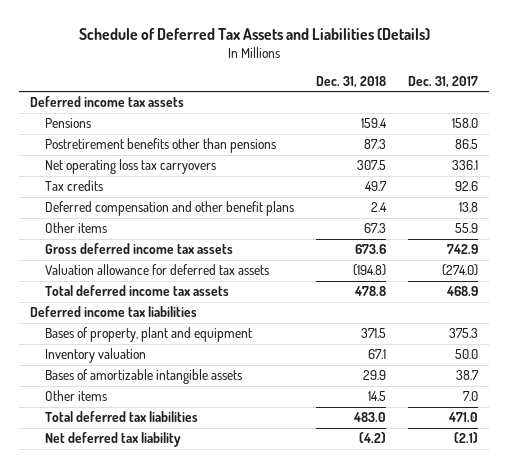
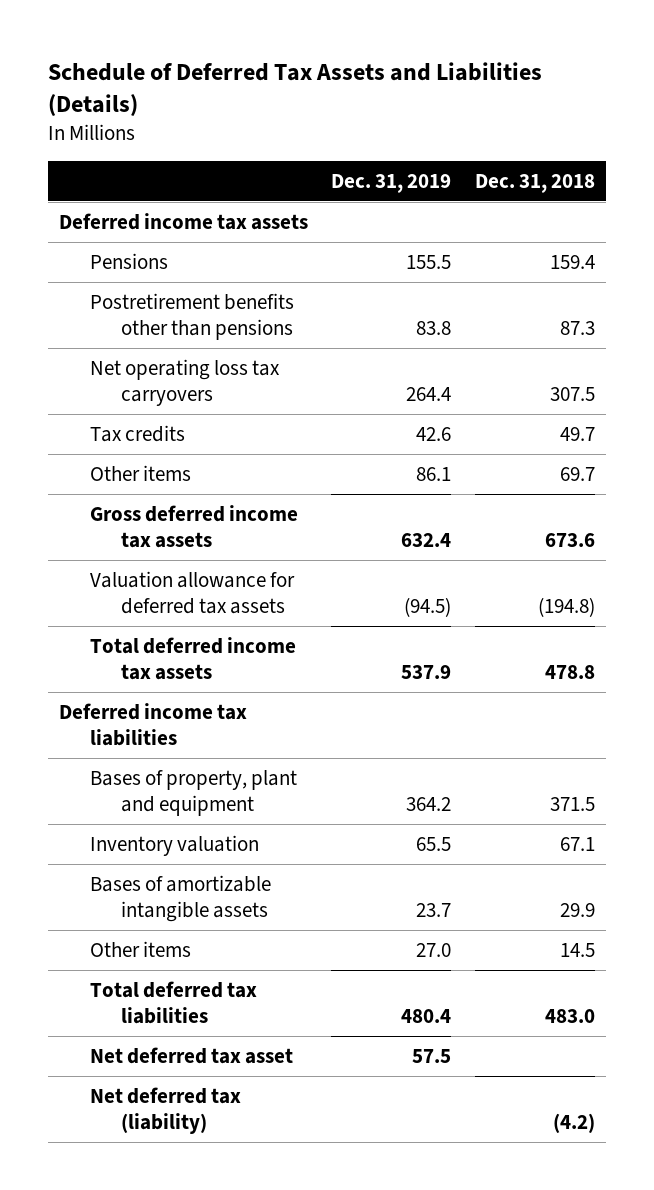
- | Dec. 31, 2018 | Dec. 31, 2017
+ | Dec. 31, 2019 | Dec. 31, 2018
- Deferred compensation and other benefit plans | 2.4 | 13.8
- Other items | 67.3 | 55.9
+ Other items | 86.1 | 69.7
- Net deferred tax liability | (4.2) | (2.1)
+ Net deferred tax asset | 57.5 |
+ Net deferred tax (liability) | | (4.2)

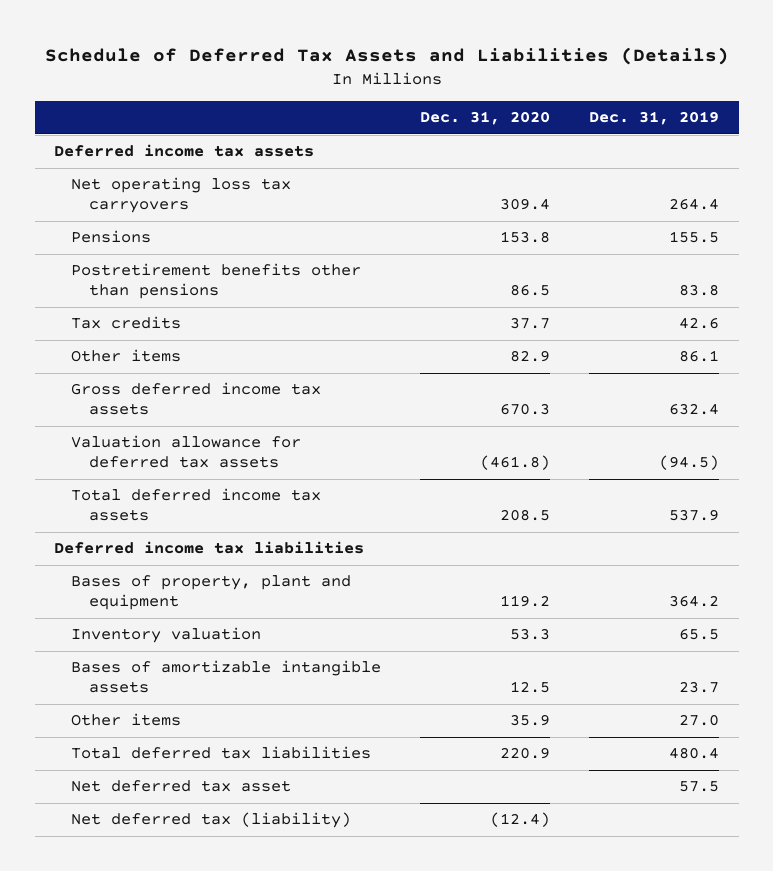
- | Dec. 31, 2019 | Dec. 31, 2018
+ | Dec. 31, 2020 | Dec. 31, 2019
moved up: Net operating loss tax carryovers | 309.4 | 264.4

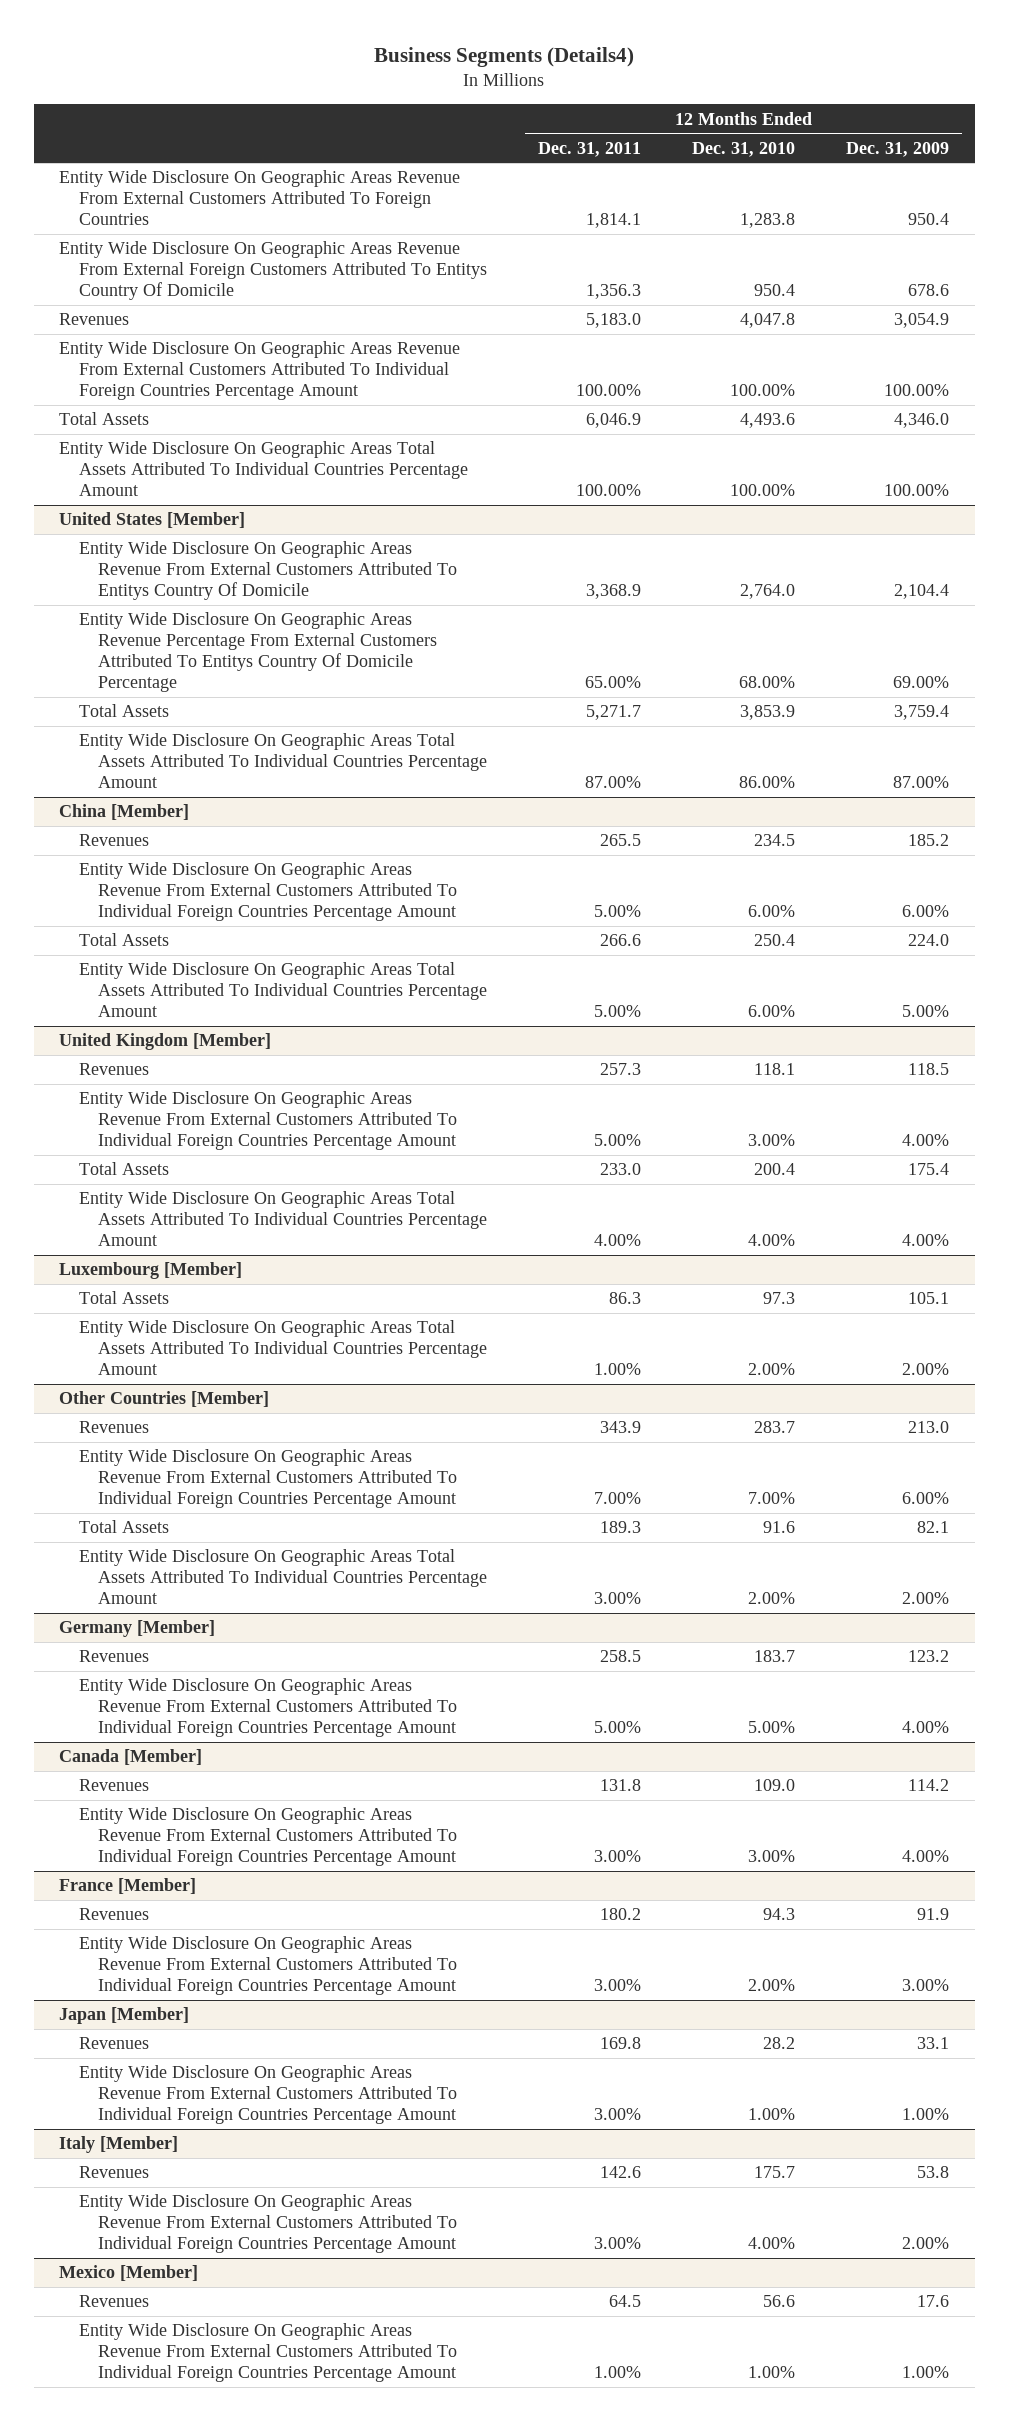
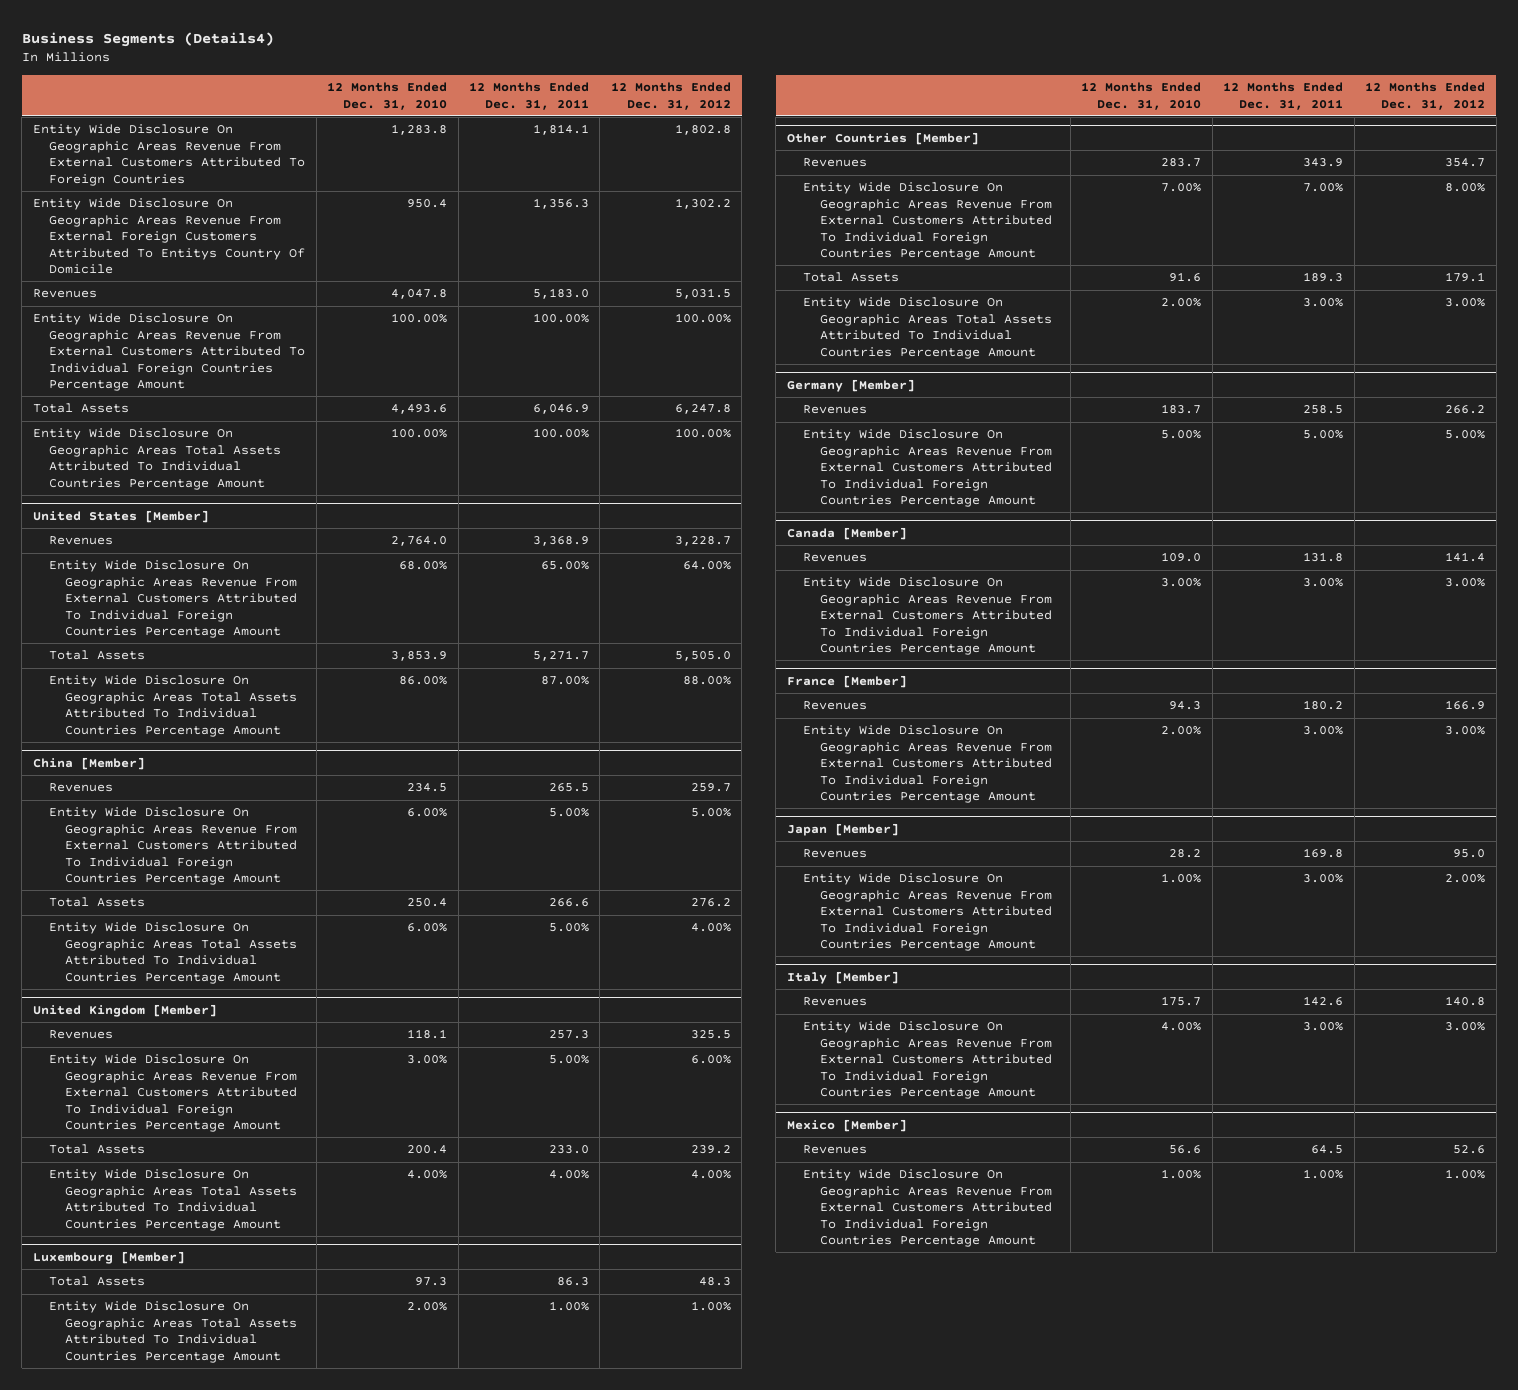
- | 12 Months Ended Dec. 31, 2011 | 12 Months Ended Dec. 31, 2010 | 12 Months Ended Dec. 31, 2009
+ | 12 Months Ended Dec. 31, 2010 | 12 Months Ended Dec. 31, 2011 | 12 Months Ended Dec. 31, 2012
@ United States [Member]
- Entity Wide Disclosure On Geographic Areas Revenue From External Customers Attributed To Entitys Country Of Domicile | 3,368.9 | 2,764.0 | 2,104.4
- Entity Wide Disclosure On Geographic Areas Revenue Percentage From External Customers Attributed To Entitys Country Of Domicile Percentage | 65.00% | 68.00% | 69.00%
+ Revenues | 2,764.0 | 3,368.9 | 3,228.7
+ Entity Wide Disclosure On Geographic Areas Revenue From External Customers Attributed To Individual Foreign Countries Percentage Amount | 68.00% | 65.00% | 64.00%

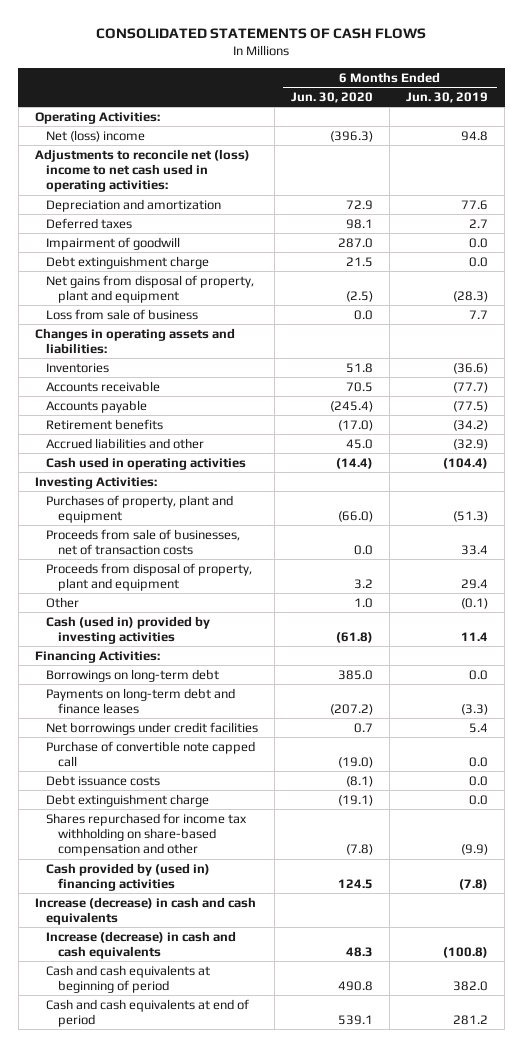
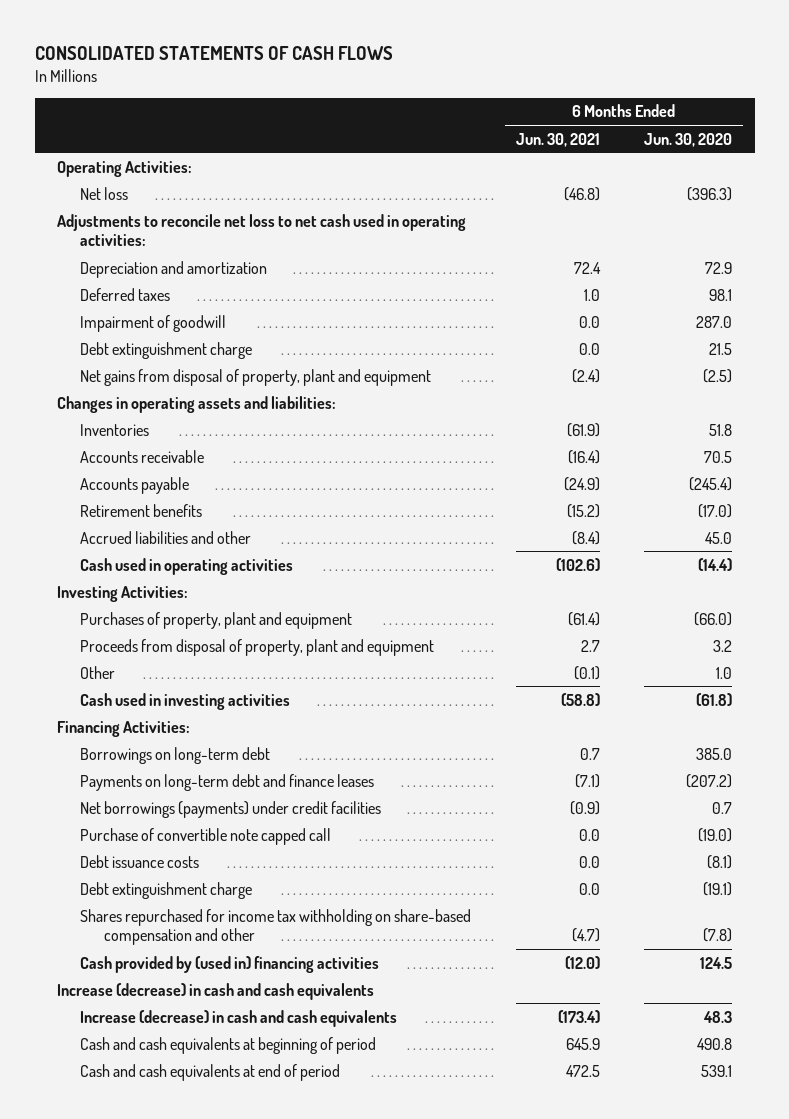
- | 6 Months Ended Jun. 30, 2020 | 6 Months Ended Jun. 30, 2019
+ | 6 Months Ended Jun. 30, 2021 | 6 Months Ended Jun. 30, 2020
- Net (loss) income | (396.3) | 94.8
- Adjustments to reconcile net (loss) income to net cash used in operating activities:
+ Net loss | (46.8) | (396.3)
+ Adjustments to reconcile net loss to net cash used in operating activities:
- Loss from sale of business | 0.0 | 7.7
- Proceeds from sale of businesses, net of transaction costs | 0.0 | 33.4
- Cash (used in) provided by investing activities | (61.8) | 11.4
+ Cash used in investing activities | (58.8) | (61.8)
- Net borrowings under credit facilities | 0.7 | 5.4
+ Net borrowings (payments) under credit facilities | (0.9) | 0.7

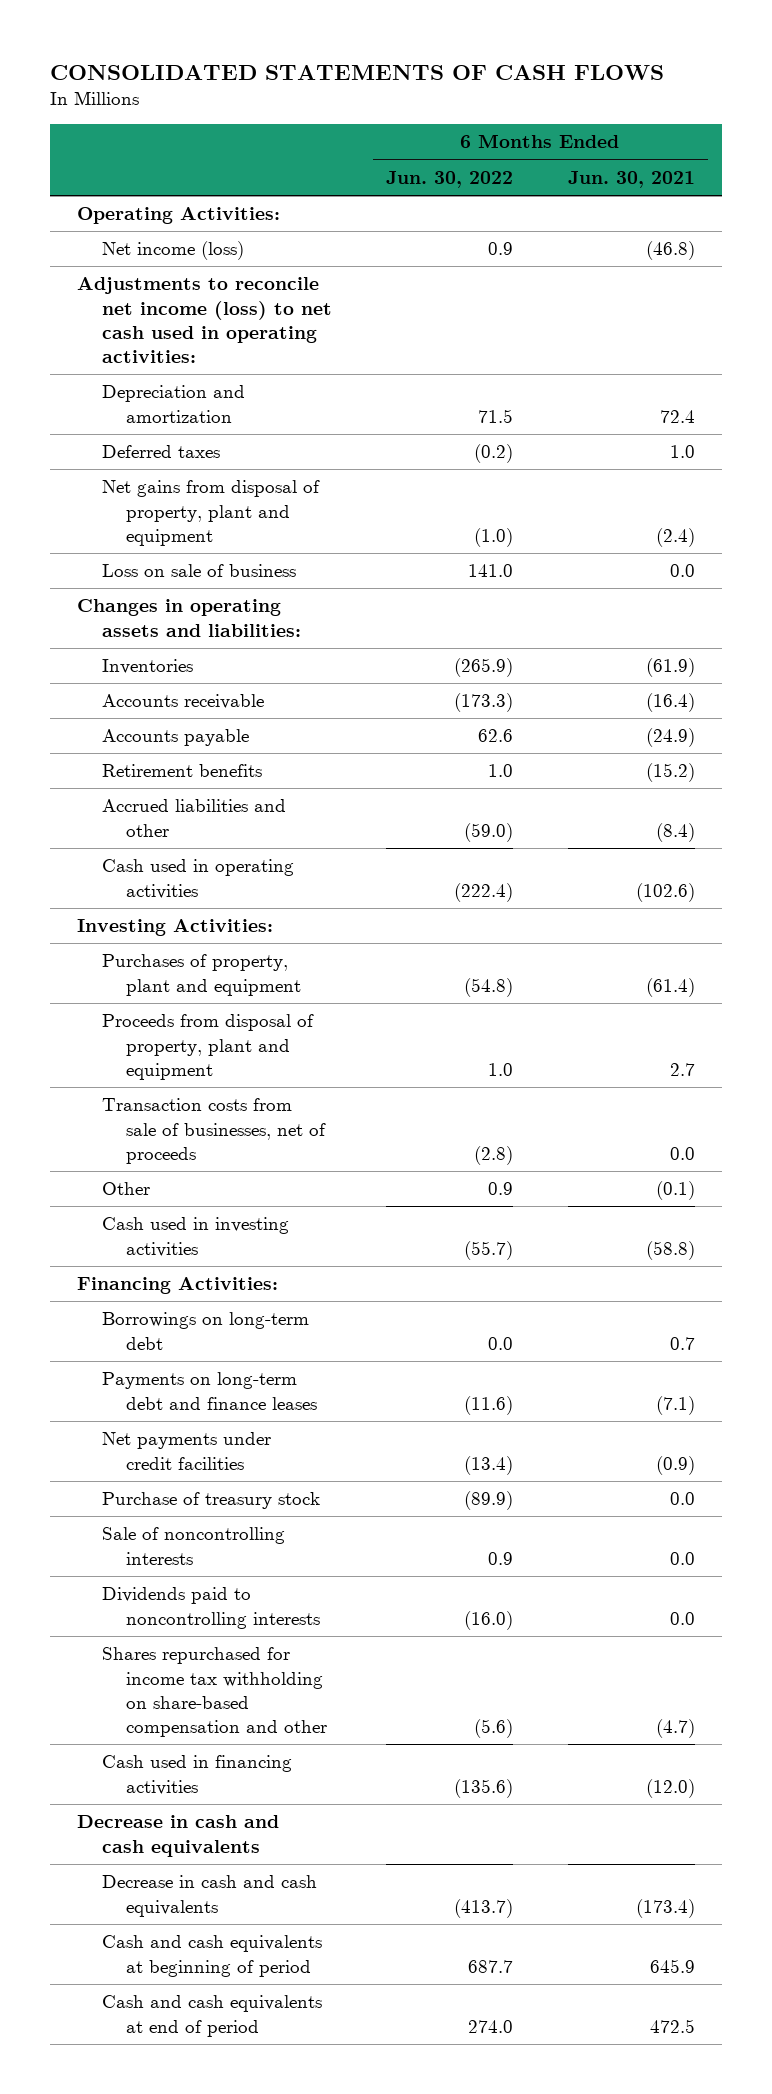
- | 6 Months Ended Jun. 30, 2021 | 6 Months Ended Jun. 30, 2020
+ | 6 Months Ended Jun. 30, 2022 | 6 Months Ended Jun. 30, 2021
- Net loss | (46.8) | (396.3)
- Adjustments to reconcile net loss to net cash used in operating activities:
+ Net income (loss) | 0.9 | (46.8)
+ Adjustments to reconcile net income (loss) to net cash used in operating activities:
- Impairment of goodwill | 0.0 | 287.0
- Debt extinguishment charge | 0.0 | 21.5
+ Loss on sale of business | 141.0 | 0.0
+ Transaction costs from sale of businesses, net of proceeds | (2.8) | 0.0
- Net borrowings (payments) under credit facilities | (0.9) | 0.7
- Purchase of convertible note capped call | 0.0 | (19.0)
- Debt issuance costs | 0.0 | (8.1)
- Debt extinguishment charge | 0.0 | (19.1)
+ Net payments under credit facilities | (13.4) | (0.9)
+ Purchase of treasury stock | (89.9) | 0.0
+ Sale of noncontrolling interests | 0.9 | 0.0
+ Dividends paid to noncontrolling interests | (16.0) | 0.0
- Cash provided by (used in) financing activities | (12.0) | 124.5
- Increase (decrease) in cash and cash equivalents
- Increase (decrease) in cash and cash equivalents | (173.4) | 48.3
+ Cash used in financing activities | (135.6) | (12.0)
+ Decrease in cash and cash equivalents
+ Decrease in cash and cash equivalents | (413.7) | (173.4)

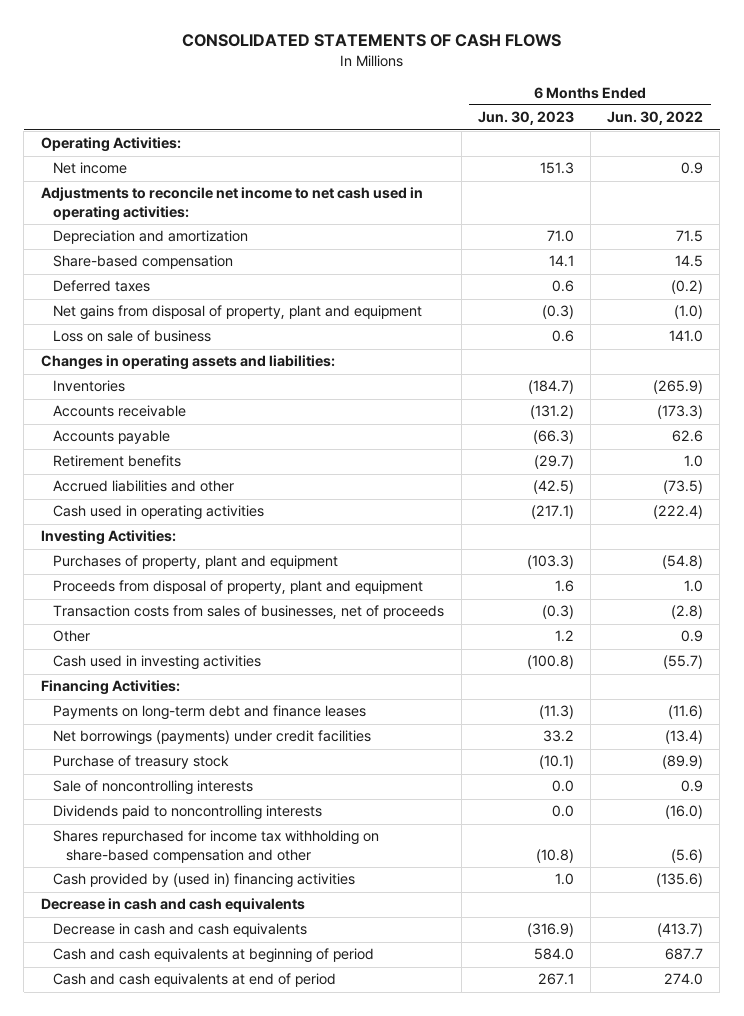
- | 6 Months Ended Jun. 30, 2022 | 6 Months Ended Jun. 30, 2021
+ | 6 Months Ended Jun. 30, 2023 | 6 Months Ended Jun. 30, 2022
- Net income (loss) | 0.9 | (46.8)
- Adjustments to reconcile net income (loss) to net cash used in operating activities:
+ Net income | 151.3 | 0.9
+ Adjustments to reconcile net income to net cash used in operating activities:
+ Share-based compensation | 14.1 | 14.5
- Accrued liabilities and other | (59.0) | (8.4)
+ Accrued liabilities and other | (42.5) | (73.5)
- Transaction costs from sale of businesses, net of proceeds | (2.8) | 0.0
+ Transaction costs from sales of businesses, net of proceeds | (0.3) | (2.8)
- Borrowings on long-term debt | 0.0 | 0.7
- Net payments under credit facilities | (13.4) | (0.9)
+ Net borrowings (payments) under credit facilities | 33.2 | (13.4)
- Cash used in financing activities | (135.6) | (12.0)
+ Cash provided by (used in) financing activities | 1.0 | (135.6)

